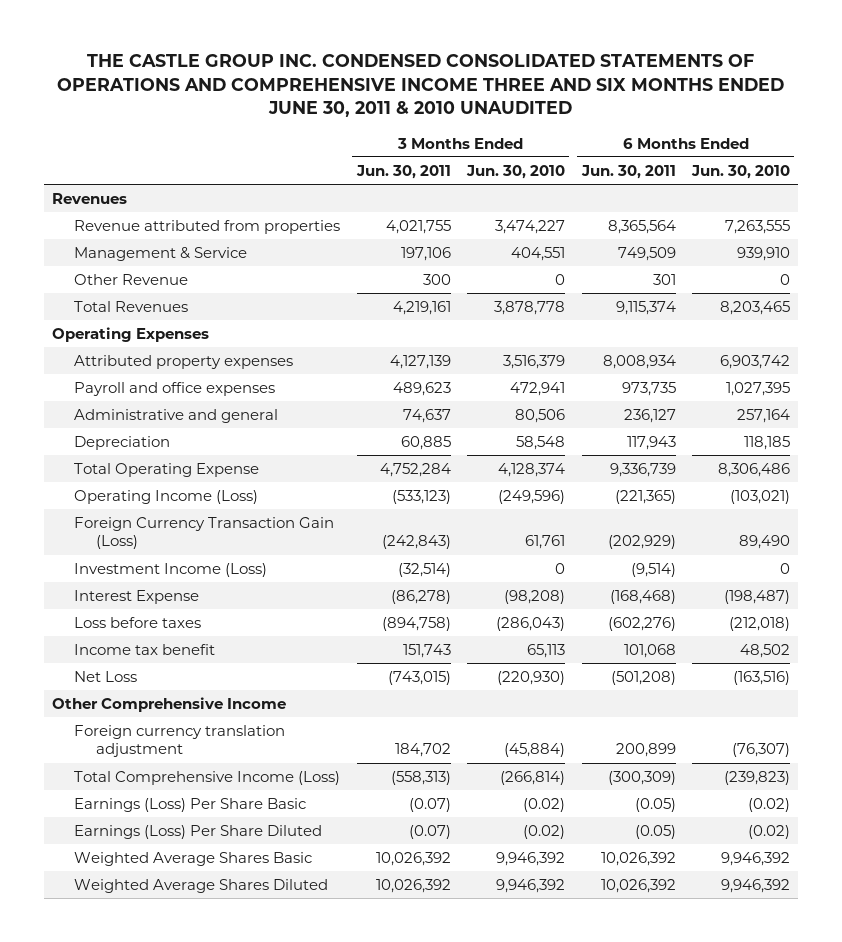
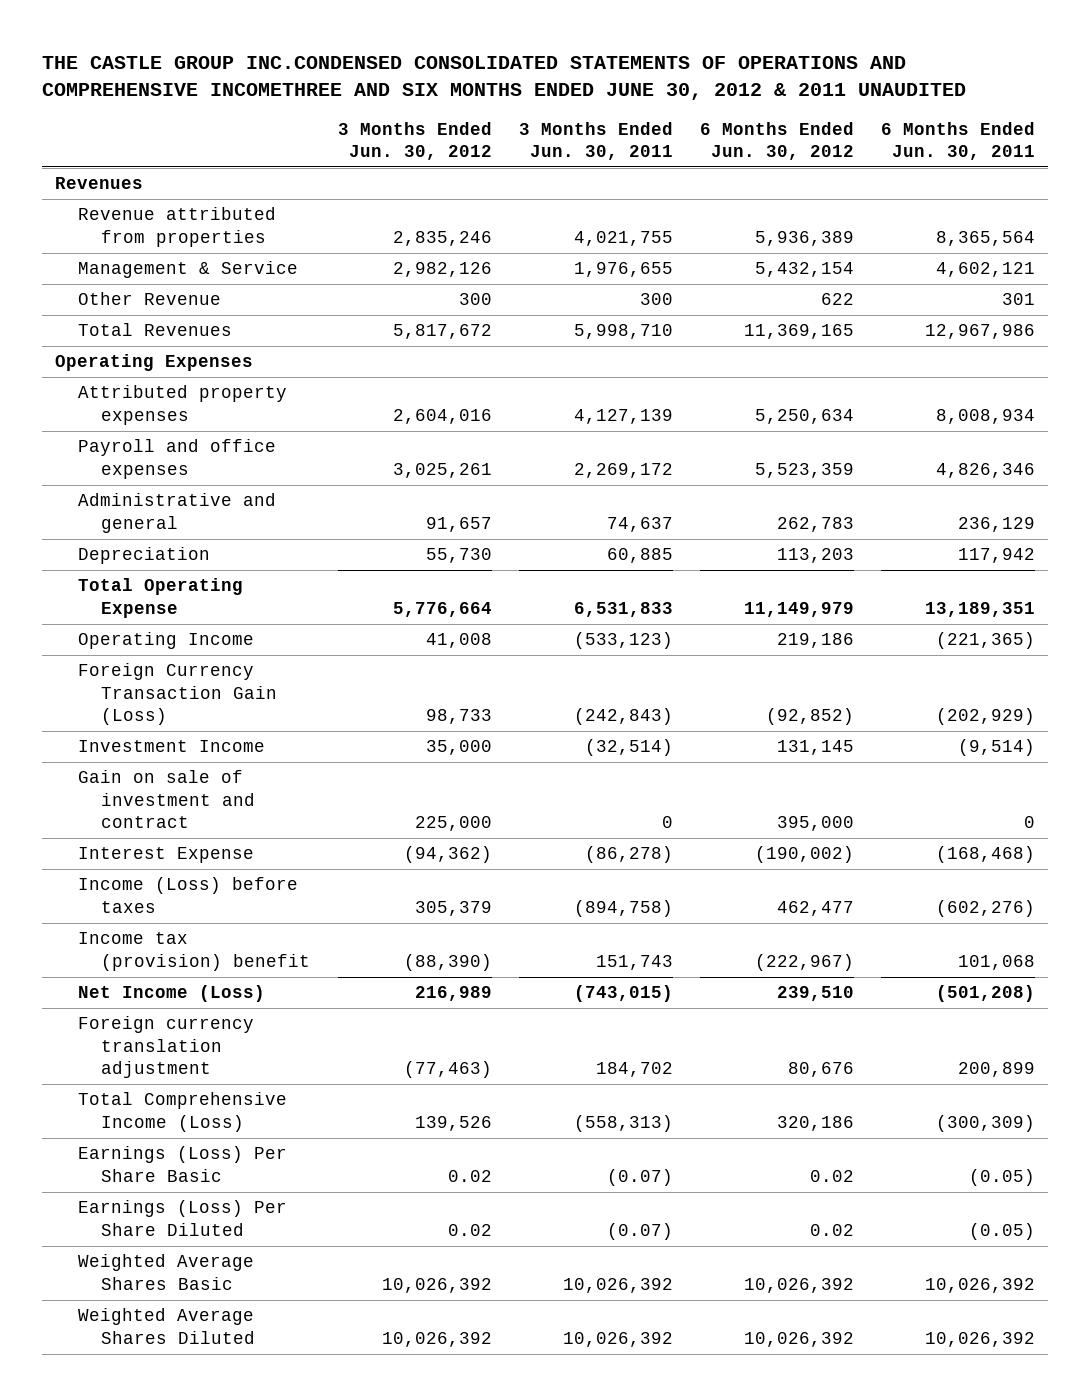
- THE CASTLE GROUP INC. CONDENSED CONSOLIDATED STATEMENTS OF OPERATIONS AND COMPREHENSIVE INCOME THREE AND SIX MONTHS ENDED JUNE 30, 2011 & 2010 UNAUDITED
+ THE CASTLE GROUP INC.CONDENSED CONSOLIDATED STATEMENTS OF OPERATIONS AND COMPREHENSIVE INCOMETHREE AND SIX MONTHS ENDED JUNE 30, 2012 & 2011 UNAUDITED
- | 3 Months Ended Jun. 30, 2011 | 3 Months Ended Jun. 30, 2010 | 6 Months Ended Jun. 30, 2011 | 6 Months Ended Jun. 30, 2010
+ | 3 Months Ended Jun. 30, 2012 | 3 Months Ended Jun. 30, 2011 | 6 Months Ended Jun. 30, 2012 | 6 Months Ended Jun. 30, 2011
- Management & Service | 197,106 | 404,551 | 749,509 | 939,910
+ Management & Service | 2,982,126 | 1,976,655 | 5,432,154 | 4,602,121
- Total Revenues | 4,219,161 | 3,878,778 | 9,115,374 | 8,203,465
+ Total Revenues | 5,817,672 | 5,998,710 | 11,369,165 | 12,967,986
- Payroll and office expenses | 489,623 | 472,941 | 973,735 | 1,027,395
- Administrative and general | 74,637 | 80,506 | 236,127 | 257,164
- Depreciation | 60,885 | 58,548 | 117,943 | 118,185
- Total Operating Expense | 4,752,284 | 4,128,374 | 9,336,739 | 8,306,486
- Operating Income (Loss) | (533,123) | (249,596) | (221,365) | (103,021)
+ Payroll and office expenses | 3,025,261 | 2,269,172 | 5,523,359 | 4,826,346
+ Administrative and general | 91,657 | 74,637 | 262,783 | 236,129
+ Depreciation | 55,730 | 60,885 | 113,203 | 117,942
+ Total Operating Expense | 5,776,664 | 6,531,833 | 11,149,979 | 13,189,351
+ Operating Income | 41,008 | (533,123) | 219,186 | (221,365)
- Investment Income (Loss) | (32,514) | 0 | (9,514) | 0
+ Investment Income | 35,000 | (32,514) | 131,145 | (9,514)
+ Gain on sale of investment and contract | 225,000 | 0 | 395,000 | 0
- Loss before taxes | (894,758) | (286,043) | (602,276) | (212,018)
- Income tax benefit | 151,743 | 65,113 | 101,068 | 48,502
- Net Loss | (743,015) | (220,930) | (501,208) | (163,516)
- Other Comprehensive Income
+ Income (Loss) before taxes | 305,379 | (894,758) | 462,477 | (602,276)
+ Income tax (provision) benefit | (88,390) | 151,743 | (222,967) | 101,068
+ Net Income (Loss) | 216,989 | (743,015) | 239,510 | (501,208)

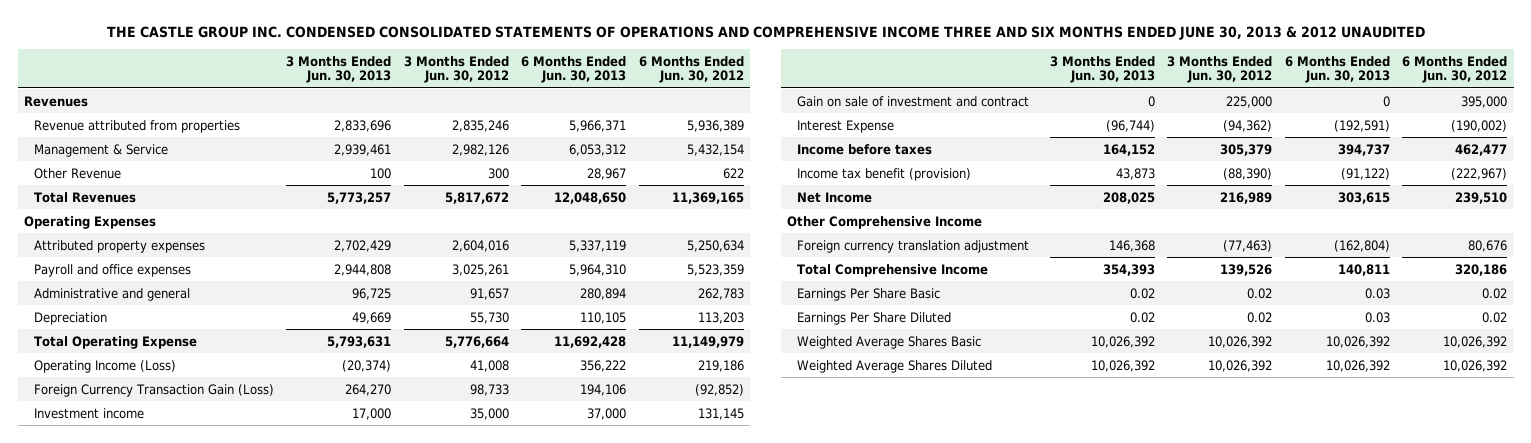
- THE CASTLE GROUP INC.CONDENSED CONSOLIDATED STATEMENTS OF OPERATIONS AND COMPREHENSIVE INCOMETHREE AND SIX MONTHS ENDED JUNE 30, 2012 & 2011 UNAUDITED
+ THE CASTLE GROUP INC. CONDENSED CONSOLIDATED STATEMENTS OF OPERATIONS AND COMPREHENSIVE INCOME THREE AND SIX MONTHS ENDED JUNE 30, 2013 & 2012 UNAUDITED
- | 3 Months Ended Jun. 30, 2012 | 3 Months Ended Jun. 30, 2011 | 6 Months Ended Jun. 30, 2012 | 6 Months Ended Jun. 30, 2011
+ | 3 Months Ended Jun. 30, 2013 | 3 Months Ended Jun. 30, 2012 | 6 Months Ended Jun. 30, 2013 | 6 Months Ended Jun. 30, 2012
- Operating Income | 41,008 | (533,123) | 219,186 | (221,365)
+ Operating Income (Loss) | (20,374) | 41,008 | 356,222 | 219,186
- Investment Income | 35,000 | (32,514) | 131,145 | (9,514)
+ Investment income | 17,000 | 35,000 | 37,000 | 131,145
- Income (Loss) before taxes | 305,379 | (894,758) | 462,477 | (602,276)
- Income tax (provision) benefit | (88,390) | 151,743 | (222,967) | 101,068
- Net Income (Loss) | 216,989 | (743,015) | 239,510 | (501,208)
+ Income before taxes | 164,152 | 305,379 | 394,737 | 462,477
+ Income tax benefit (provision) | 43,873 | (88,390) | (91,122) | (222,967)
+ Net Income | 208,025 | 216,989 | 303,615 | 239,510
+ Other Comprehensive Income
- Total Comprehensive Income (Loss) | 139,526 | (558,313) | 320,186 | (300,309)
- Earnings (Loss) Per Share Basic | 0.02 | (0.07) | 0.02 | (0.05)
- Earnings (Loss) Per Share Diluted | 0.02 | (0.07) | 0.02 | (0.05)
+ Total Comprehensive Income | 354,393 | 139,526 | 140,811 | 320,186
+ Earnings Per Share Basic | 0.02 | 0.02 | 0.03 | 0.02
+ Earnings Per Share Diluted | 0.02 | 0.02 | 0.03 | 0.02

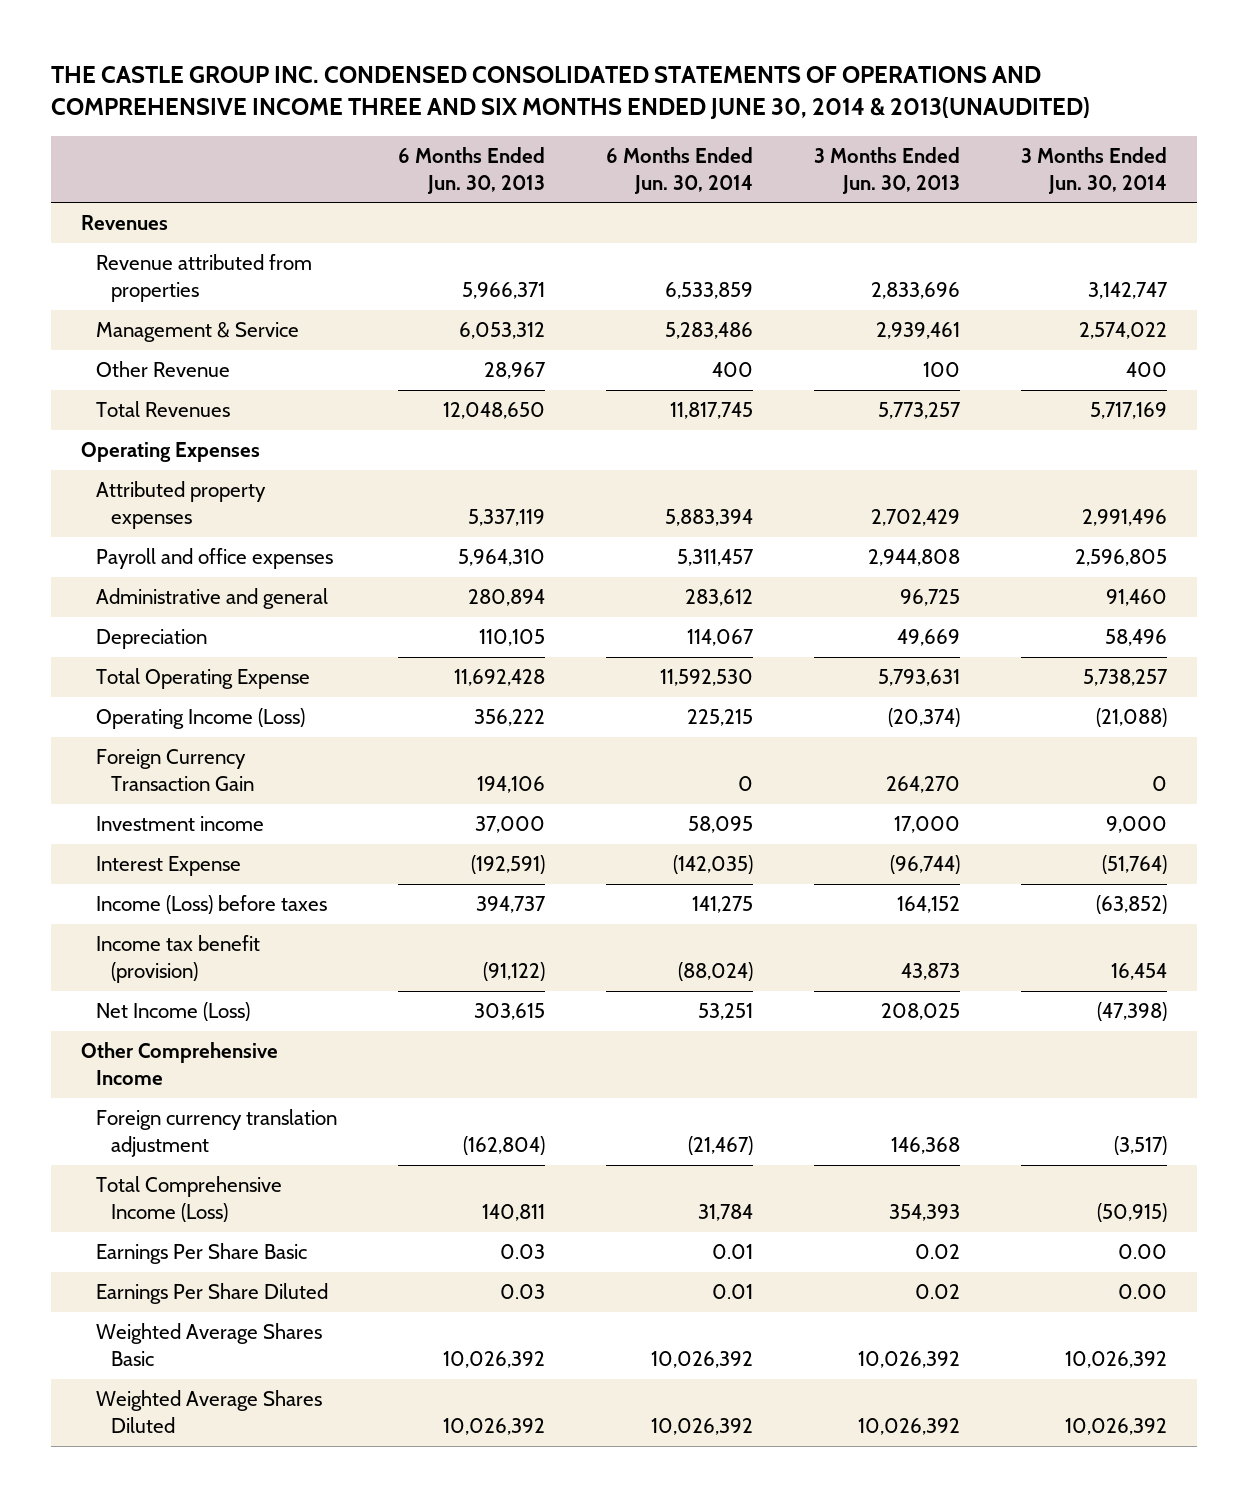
- THE CASTLE GROUP INC. CONDENSED CONSOLIDATED STATEMENTS OF OPERATIONS AND COMPREHENSIVE INCOME THREE AND SIX MONTHS ENDED JUNE 30, 2013 & 2012 UNAUDITED
+ THE CASTLE GROUP INC. CONDENSED CONSOLIDATED STATEMENTS OF OPERATIONS AND COMPREHENSIVE INCOME THREE AND SIX MONTHS ENDED JUNE 30, 2014 & 2013(UNAUDITED)
- | 3 Months Ended Jun. 30, 2013 | 3 Months Ended Jun. 30, 2012 | 6 Months Ended Jun. 30, 2013 | 6 Months Ended Jun. 30, 2012
+ | 6 Months Ended Jun. 30, 2013 | 6 Months Ended Jun. 30, 2014 | 3 Months Ended Jun. 30, 2013 | 3 Months Ended Jun. 30, 2014
- Foreign Currency Transaction Gain (Loss) | 264,270 | 98,733 | 194,106 | (92,852)
+ Foreign Currency Transaction Gain | 194,106 | 0 | 264,270 | 0
- Gain on sale of investment and contract | 0 | 225,000 | 0 | 395,000
- Income before taxes | 164,152 | 305,379 | 394,737 | 462,477
+ Income (Loss) before taxes | 394,737 | 141,275 | 164,152 | (63,852)
- Net Income | 208,025 | 216,989 | 303,615 | 239,510
+ Net Income (Loss) | 303,615 | 53,251 | 208,025 | (47,398)
- Total Comprehensive Income | 354,393 | 139,526 | 140,811 | 320,186
+ Total Comprehensive Income (Loss) | 140,811 | 31,784 | 354,393 | (50,915)

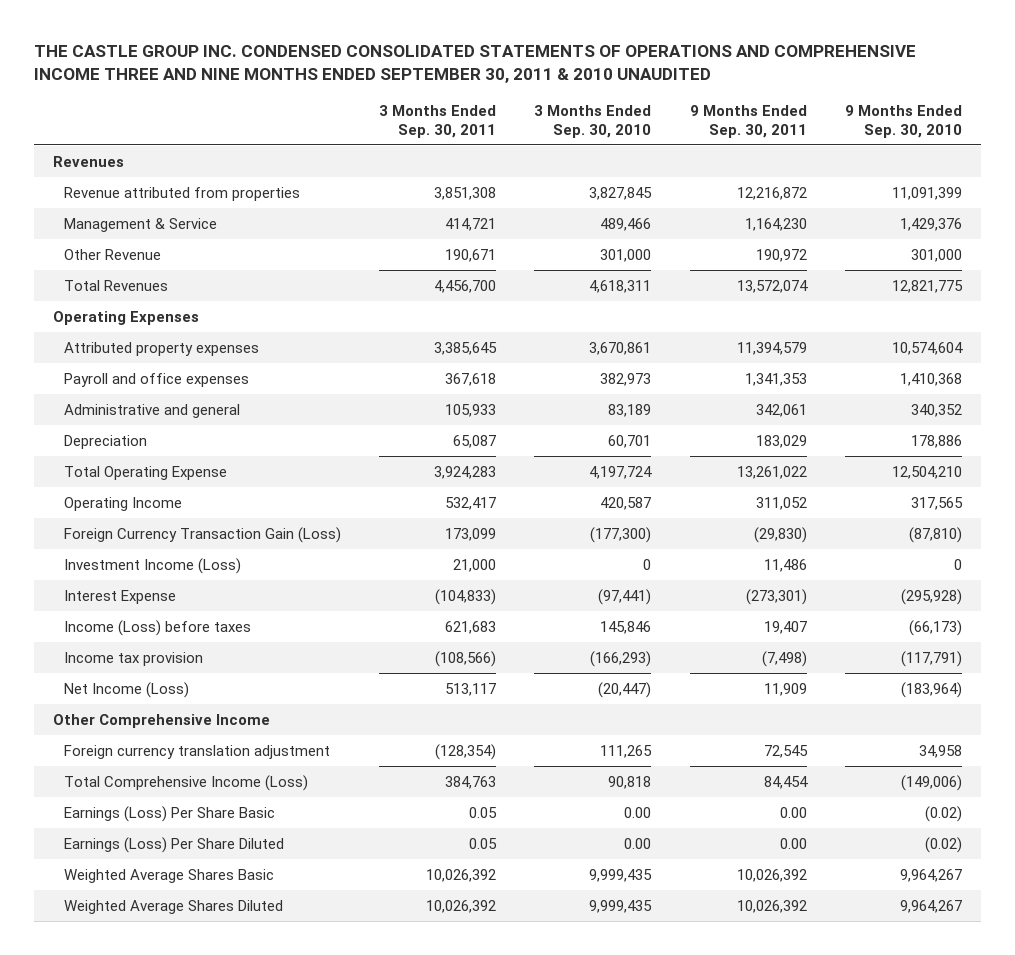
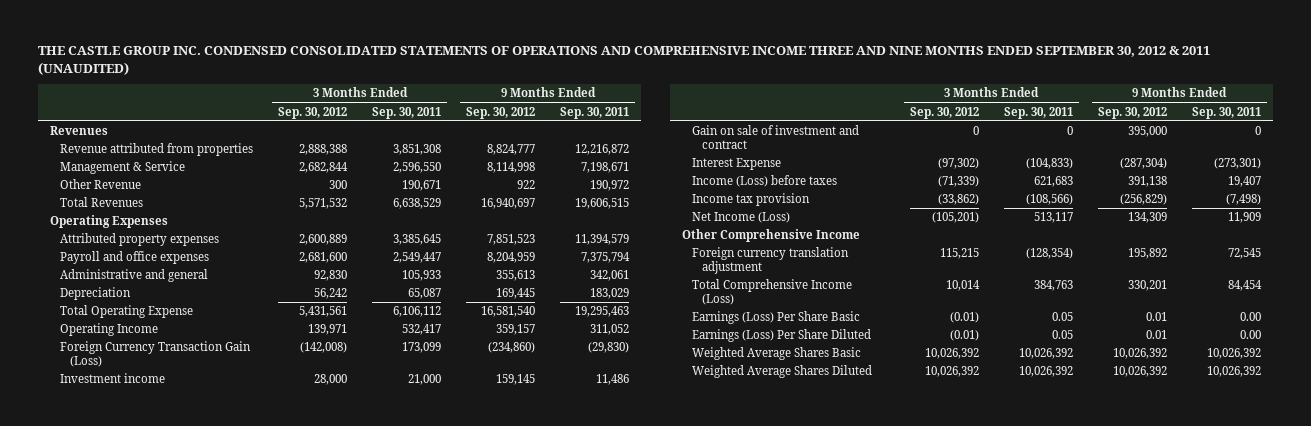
- THE CASTLE GROUP INC. CONDENSED CONSOLIDATED STATEMENTS OF OPERATIONS AND COMPREHENSIVE INCOME THREE AND NINE MONTHS ENDED SEPTEMBER 30, 2011 & 2010 UNAUDITED
+ THE CASTLE GROUP INC. CONDENSED CONSOLIDATED STATEMENTS OF OPERATIONS AND COMPREHENSIVE INCOME THREE AND NINE MONTHS ENDED SEPTEMBER 30, 2012 & 2011 (UNAUDITED)
- | 3 Months Ended Sep. 30, 2011 | 3 Months Ended Sep. 30, 2010 | 9 Months Ended Sep. 30, 2011 | 9 Months Ended Sep. 30, 2010
+ | 3 Months Ended Sep. 30, 2012 | 3 Months Ended Sep. 30, 2011 | 9 Months Ended Sep. 30, 2012 | 9 Months Ended Sep. 30, 2011
- Management & Service | 414,721 | 489,466 | 1,164,230 | 1,429,376
+ Management & Service | 2,682,844 | 2,596,550 | 8,114,998 | 7,198,671
- Total Revenues | 4,456,700 | 4,618,311 | 13,572,074 | 12,821,775
+ Total Revenues | 5,571,532 | 6,638,529 | 16,940,697 | 19,606,515
- Payroll and office expenses | 367,618 | 382,973 | 1,341,353 | 1,410,368
+ Payroll and office expenses | 2,681,600 | 2,549,447 | 8,204,959 | 7,375,794
- Total Operating Expense | 3,924,283 | 4,197,724 | 13,261,022 | 12,504,210
+ Total Operating Expense | 5,431,561 | 6,106,112 | 16,581,540 | 19,295,463
- Investment Income (Loss) | 21,000 | 0 | 11,486 | 0
+ Investment income | 28,000 | 21,000 | 159,145 | 11,486
+ Gain on sale of investment and contract | 0 | 0 | 395,000 | 0

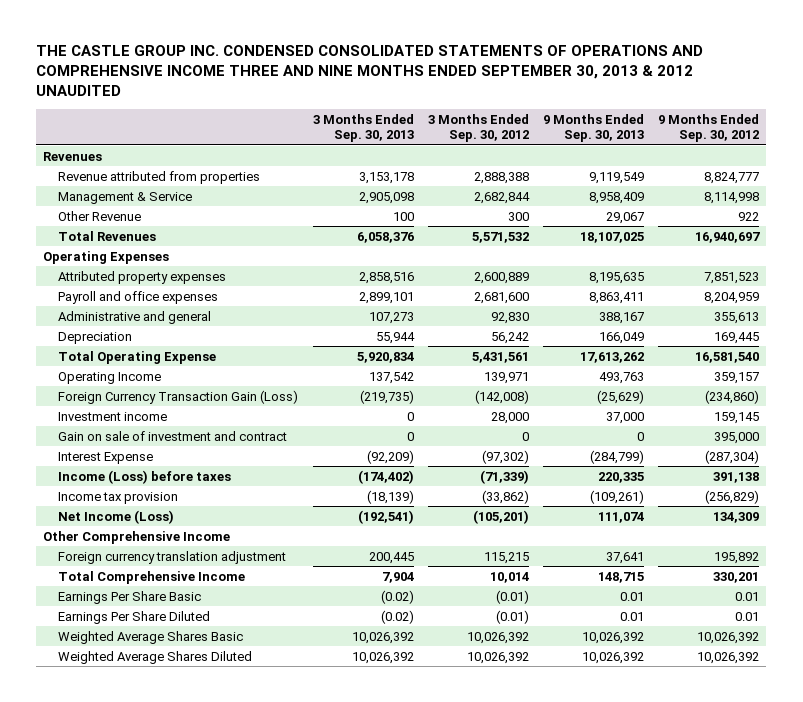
- THE CASTLE GROUP INC. CONDENSED CONSOLIDATED STATEMENTS OF OPERATIONS AND COMPREHENSIVE INCOME THREE AND NINE MONTHS ENDED SEPTEMBER 30, 2012 & 2011 (UNAUDITED)
+ THE CASTLE GROUP INC. CONDENSED CONSOLIDATED STATEMENTS OF OPERATIONS AND COMPREHENSIVE INCOME THREE AND NINE MONTHS ENDED SEPTEMBER 30, 2013 & 2012 UNAUDITED
- | 3 Months Ended Sep. 30, 2012 | 3 Months Ended Sep. 30, 2011 | 9 Months Ended Sep. 30, 2012 | 9 Months Ended Sep. 30, 2011
+ | 3 Months Ended Sep. 30, 2013 | 3 Months Ended Sep. 30, 2012 | 9 Months Ended Sep. 30, 2013 | 9 Months Ended Sep. 30, 2012
- Total Comprehensive Income (Loss) | 10,014 | 384,763 | 330,201 | 84,454
- Earnings (Loss) Per Share Basic | (0.01) | 0.05 | 0.01 | 0.00
- Earnings (Loss) Per Share Diluted | (0.01) | 0.05 | 0.01 | 0.00
+ Total Comprehensive Income | 7,904 | 10,014 | 148,715 | 330,201
+ Earnings Per Share Basic | (0.02) | (0.01) | 0.01 | 0.01
+ Earnings Per Share Diluted | (0.02) | (0.01) | 0.01 | 0.01

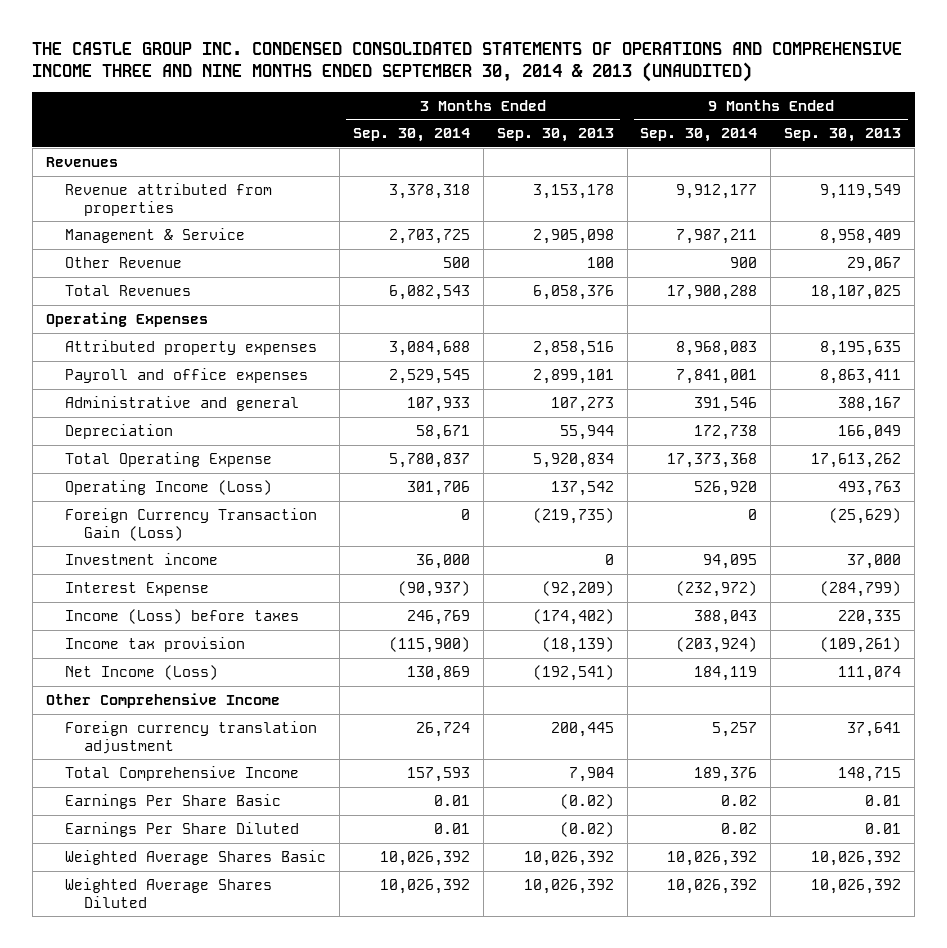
- THE CASTLE GROUP INC. CONDENSED CONSOLIDATED STATEMENTS OF OPERATIONS AND COMPREHENSIVE INCOME THREE AND NINE MONTHS ENDED SEPTEMBER 30, 2013 & 2012 UNAUDITED
+ THE CASTLE GROUP INC. CONDENSED CONSOLIDATED STATEMENTS OF OPERATIONS AND COMPREHENSIVE INCOME THREE AND NINE MONTHS ENDED SEPTEMBER 30, 2014 & 2013 (UNAUDITED)
- | 3 Months Ended Sep. 30, 2013 | 3 Months Ended Sep. 30, 2012 | 9 Months Ended Sep. 30, 2013 | 9 Months Ended Sep. 30, 2012
+ | 3 Months Ended Sep. 30, 2014 | 3 Months Ended Sep. 30, 2013 | 9 Months Ended Sep. 30, 2014 | 9 Months Ended Sep. 30, 2013
- Operating Income | 137,542 | 139,971 | 493,763 | 359,157
+ Operating Income (Loss) | 301,706 | 137,542 | 526,920 | 493,763
- Gain on sale of investment and contract | 0 | 0 | 0 | 395,000

